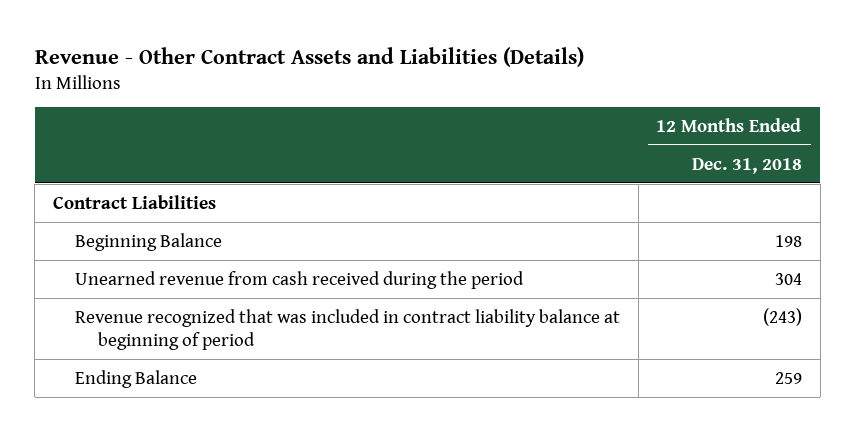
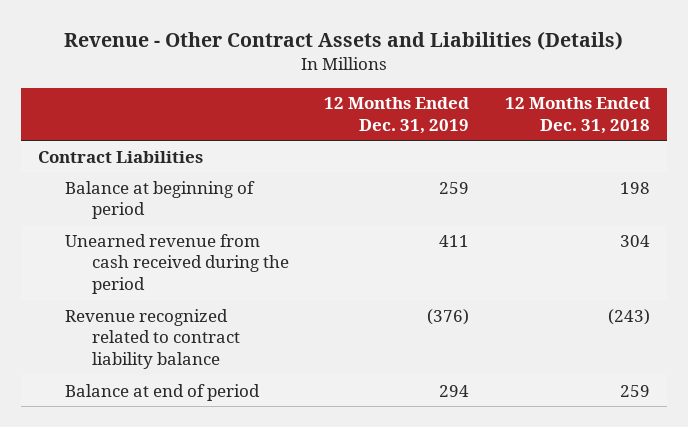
- | 12 Months Ended Dec. 31, 2018
+ | 12 Months Ended Dec. 31, 2019 | 12 Months Ended Dec. 31, 2018
- Beginning Balance | 198
+ Balance at beginning of period | 259 | 198
- Revenue recognized that was included in contract liability balance at beginning of period | (243)
- Ending Balance | 259
+ Revenue recognized related to contract liability balance | (376) | (243)
+ Balance at end of period | 294 | 259

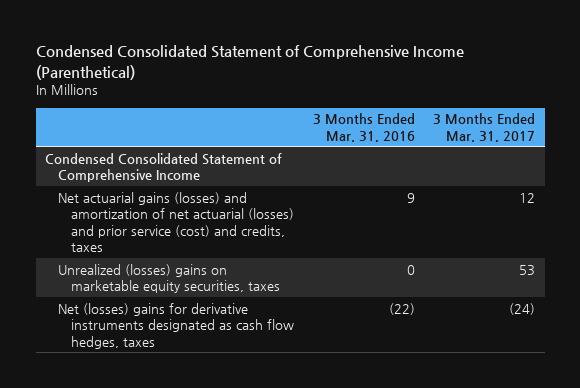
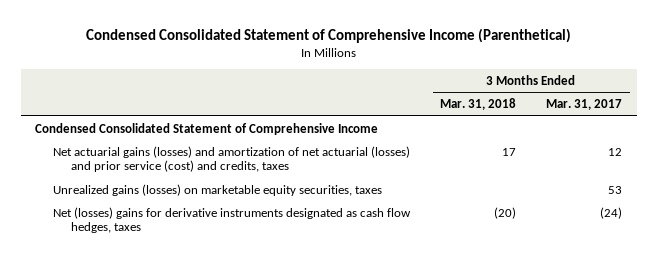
- | 3 Months Ended Mar. 31, 2016 | 3 Months Ended Mar. 31, 2017
+ | 3 Months Ended Mar. 31, 2018 | 3 Months Ended Mar. 31, 2017
- Unrealized (losses) gains on marketable equity securities, taxes | 0 | 53
+ Unrealized gains (losses) on marketable equity securities, taxes | | 53

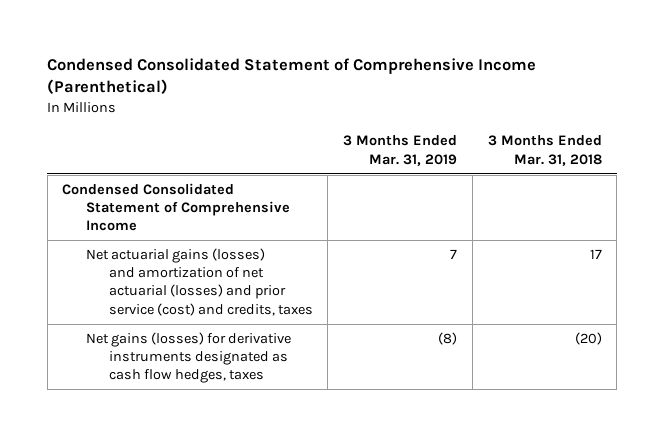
- | 3 Months Ended Mar. 31, 2018 | 3 Months Ended Mar. 31, 2017
+ | 3 Months Ended Mar. 31, 2019 | 3 Months Ended Mar. 31, 2018
- Unrealized gains (losses) on marketable equity securities, taxes | | 53
- Net (losses) gains for derivative instruments designated as cash flow hedges, taxes | (20) | (24)
+ Net gains (losses) for derivative instruments designated as cash flow hedges, taxes | (8) | (20)

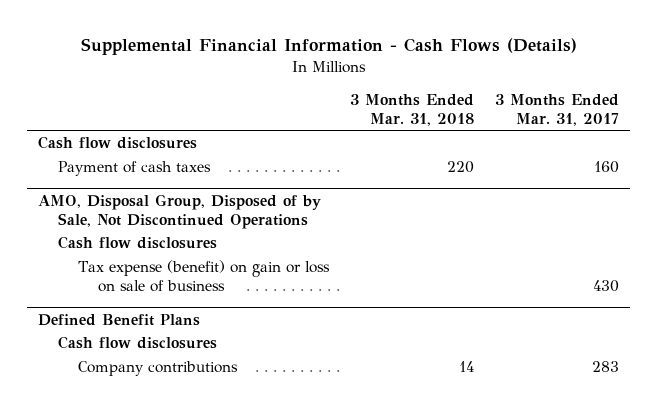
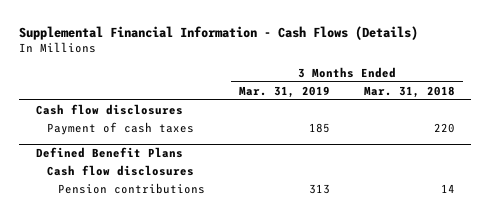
- | 3 Months Ended Mar. 31, 2018 | 3 Months Ended Mar. 31, 2017
+ | 3 Months Ended Mar. 31, 2019 | 3 Months Ended Mar. 31, 2018
- AMO, Disposal Group, Disposed of by Sale, Not Discontinued Operations
- Cash flow disclosures
- Tax expense (benefit) on gain or loss on sale of business | | 430
@ Defined Benefit Plans
- Company contributions | 14 | 283
+ Pension contributions | 313 | 14

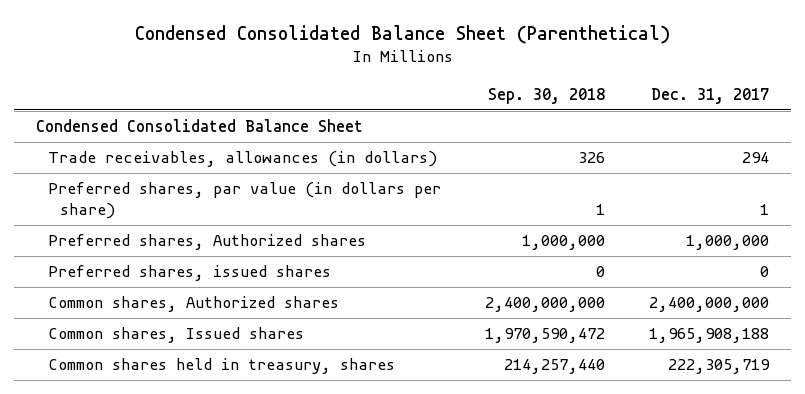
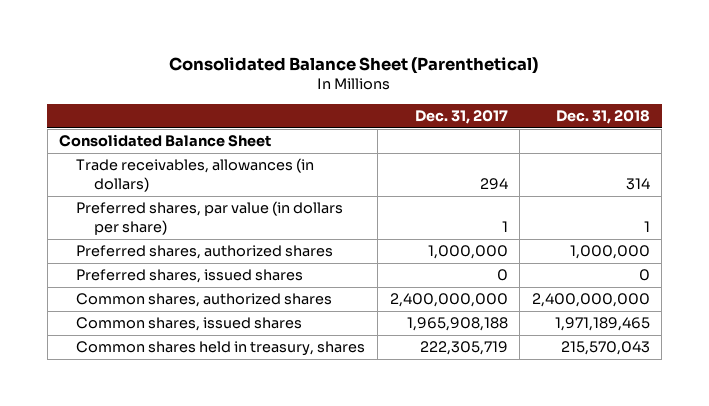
- Condensed Consolidated Balance Sheet (Parenthetical)
+ Consolidated Balance Sheet (Parenthetical)
- | Sep. 30, 2018 | Dec. 31, 2017
+ | Dec. 31, 2017 | Dec. 31, 2018
- Condensed Consolidated Balance Sheet
+ Consolidated Balance Sheet
- Preferred shares, Authorized shares | 1,000,000 | 1,000,000
+ Preferred shares, authorized shares | 1,000,000 | 1,000,000
- Common shares, Authorized shares | 2,400,000,000 | 2,400,000,000
- Common shares, Issued shares | 1,970,590,472 | 1,965,908,188
+ Common shares, authorized shares | 2,400,000,000 | 2,400,000,000
+ Common shares, issued shares | 1,965,908,188 | 1,971,189,465

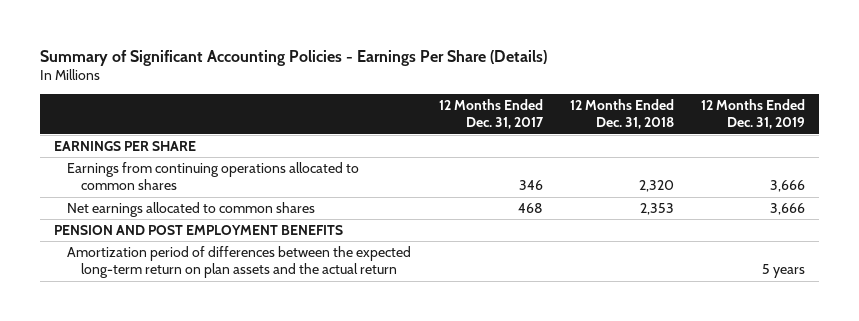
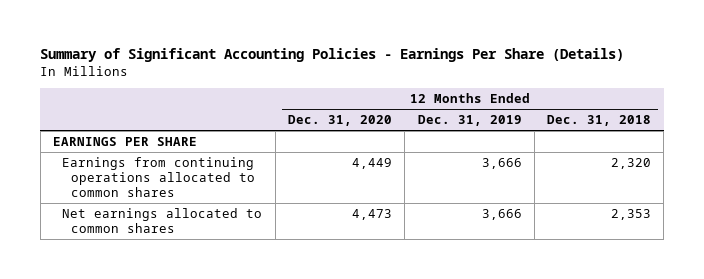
- | 12 Months Ended Dec. 31, 2017 | 12 Months Ended Dec. 31, 2018 | 12 Months Ended Dec. 31, 2019
+ | 12 Months Ended Dec. 31, 2020 | 12 Months Ended Dec. 31, 2019 | 12 Months Ended Dec. 31, 2018
- PENSION AND POST EMPLOYMENT BENEFITS
- Amortization period of differences between the expected long-term return on plan assets and the actual return | | | 5 years

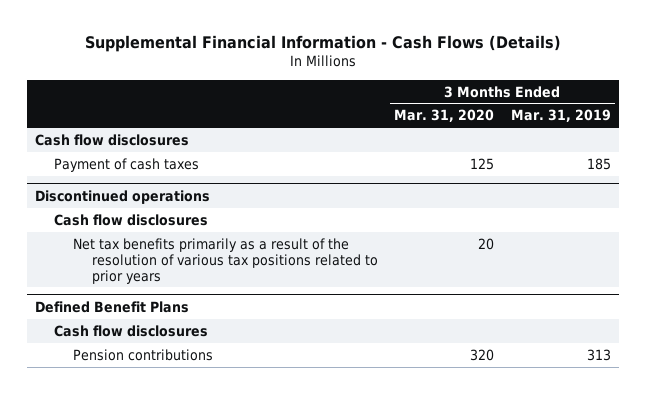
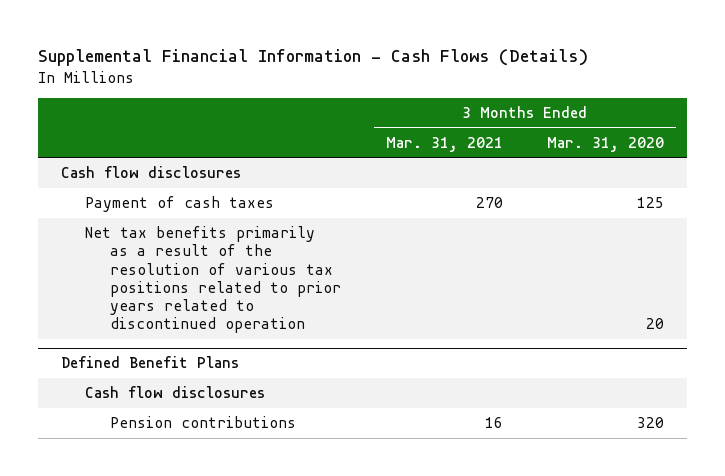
- | 3 Months Ended Mar. 31, 2020 | 3 Months Ended Mar. 31, 2019
+ | 3 Months Ended Mar. 31, 2021 | 3 Months Ended Mar. 31, 2020
- Discontinued operations
- Cash flow disclosures
- Net tax benefits primarily as a result of the resolution of various tax positions related to prior years | 20 |
+ Net tax benefits primarily as a result of the resolution of various tax positions related to prior years related to discontinued operation | | 20

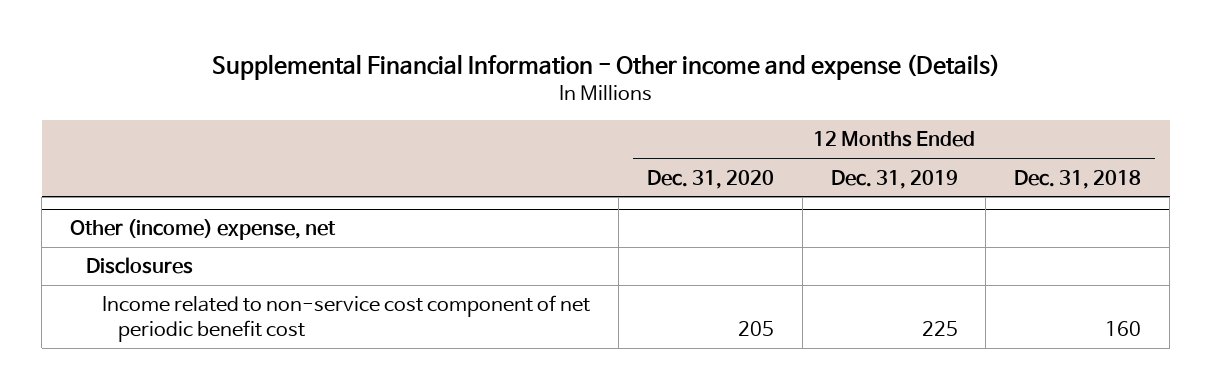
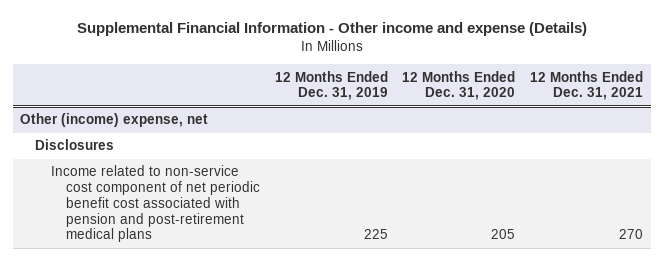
- | 12 Months Ended Dec. 31, 2020 | 12 Months Ended Dec. 31, 2019 | 12 Months Ended Dec. 31, 2018
+ | 12 Months Ended Dec. 31, 2019 | 12 Months Ended Dec. 31, 2020 | 12 Months Ended Dec. 31, 2021
@ Other (income) expense, net
- Income related to non-service cost component of net periodic benefit cost | 205 | 225 | 160
+ Income related to non-service cost component of net periodic benefit cost associated with pension and post-retirement medical plans | 225 | 205 | 270

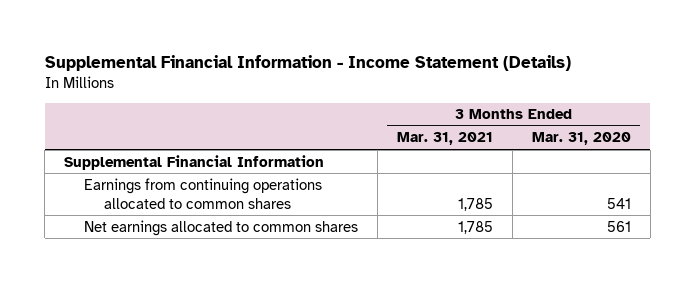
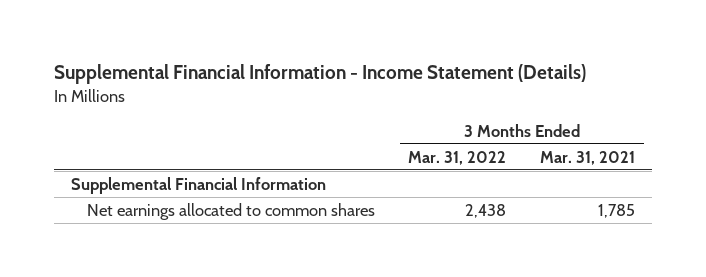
- | 3 Months Ended Mar. 31, 2021 | 3 Months Ended Mar. 31, 2020
+ | 3 Months Ended Mar. 31, 2022 | 3 Months Ended Mar. 31, 2021
- Earnings from continuing operations allocated to common shares | 1,785 | 541

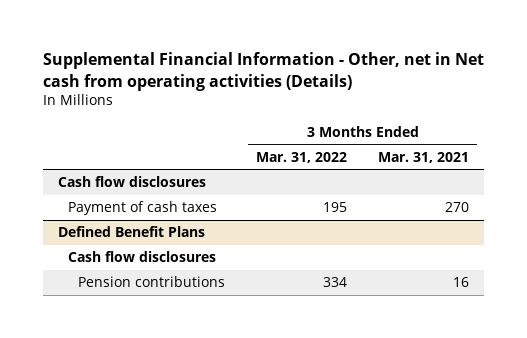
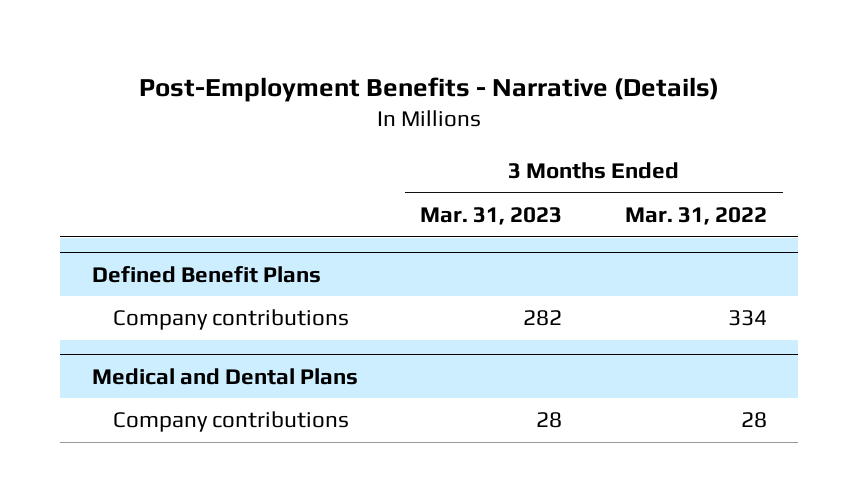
- Supplemental Financial Information - Other, net in Net cash from operating activities (Details)
+ Post-Employment Benefits - Narrative (Details)
- | 3 Months Ended Mar. 31, 2022 | 3 Months Ended Mar. 31, 2021
+ | 3 Months Ended Mar. 31, 2023 | 3 Months Ended Mar. 31, 2022
- Cash flow disclosures
- Payment of cash taxes | 195 | 270
@ Defined Benefit Plans
- Cash flow disclosures
- Pension contributions | 334 | 16
+ Company contributions | 282 | 334
+ Medical and Dental Plans
+ Company contributions | 28 | 28

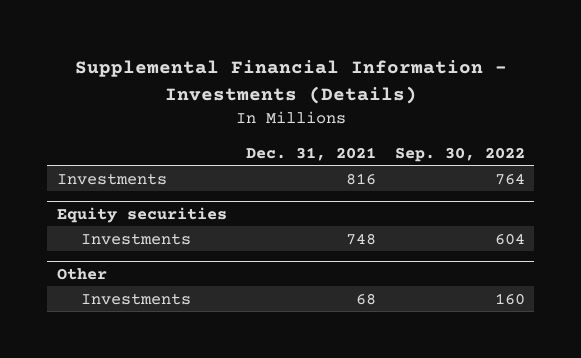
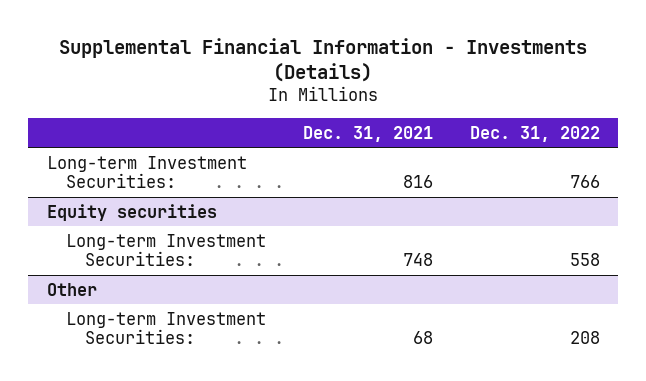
- | Dec. 31, 2021 | Sep. 30, 2022
+ | Dec. 31, 2021 | Dec. 31, 2022
- Investments | 816 | 764
+ Long-term Investment Securities: | 816 | 766
@ Equity securities
- Investments | 748 | 604
+ Long-term Investment Securities: | 748 | 558
@ Other
- Investments | 68 | 160
+ Long-term Investment Securities: | 68 | 208

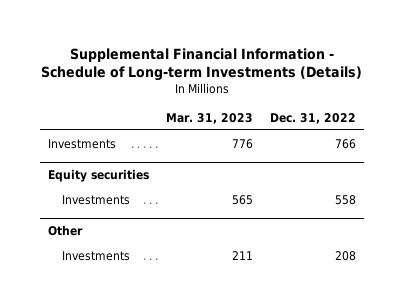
- Supplemental Financial Information - Investments (Details)
+ Supplemental Financial Information - Schedule of Long-term Investments (Details)
- | Dec. 31, 2021 | Dec. 31, 2022
+ | Mar. 31, 2023 | Dec. 31, 2022
- Long-term Investment Securities: | 816 | 766
+ Investments | 776 | 766
@ Equity securities
- Long-term Investment Securities: | 748 | 558
+ Investments | 565 | 558
@ Other
- Long-term Investment Securities: | 68 | 208
+ Investments | 211 | 208

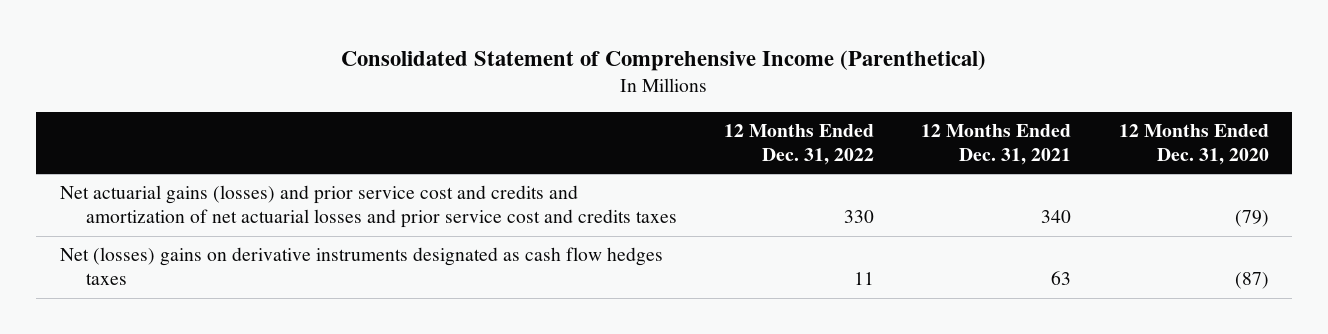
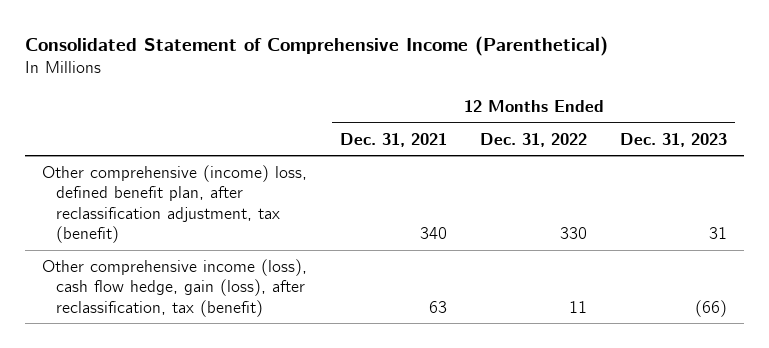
- | 12 Months Ended Dec. 31, 2022 | 12 Months Ended Dec. 31, 2021 | 12 Months Ended Dec. 31, 2020
+ | 12 Months Ended Dec. 31, 2021 | 12 Months Ended Dec. 31, 2022 | 12 Months Ended Dec. 31, 2023
- Net actuarial gains (losses) and prior service cost and credits and amortization of net actuarial losses and prior service cost and credits taxes | 330 | 340 | (79)
- Net (losses) gains on derivative instruments designated as cash flow hedges taxes | 11 | 63 | (87)
+ Other comprehensive (income) loss, defined benefit plan, after reclassification adjustment, tax (benefit) | 340 | 330 | 31
+ Other comprehensive income (loss), cash flow hedge, gain (loss), after reclassification, tax (benefit) | 63 | 11 | (66)

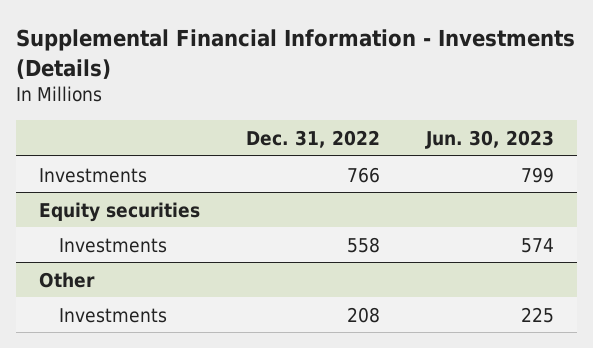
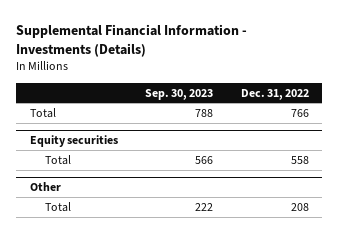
- | Dec. 31, 2022 | Jun. 30, 2023
+ | Sep. 30, 2023 | Dec. 31, 2022
- Investments | 766 | 799
+ Total | 788 | 766
@ Equity securities
- Investments | 558 | 574
+ Total | 566 | 558
@ Other
- Investments | 208 | 225
+ Total | 222 | 208

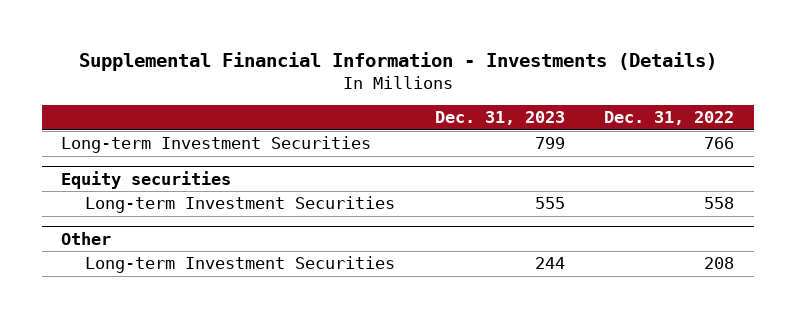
- | Sep. 30, 2023 | Dec. 31, 2022
+ | Dec. 31, 2023 | Dec. 31, 2022
- Total | 788 | 766
+ Long-term Investment Securities | 799 | 766
@ Equity securities
- Total | 566 | 558
+ Long-term Investment Securities | 555 | 558
@ Other
- Total | 222 | 208
+ Long-term Investment Securities | 244 | 208

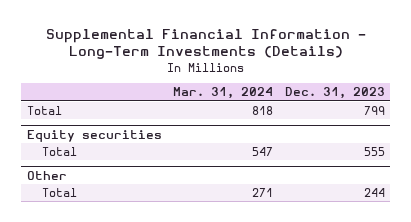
- Supplemental Financial Information - Investments (Details)
+ Supplemental Financial Information - Long-Term Investments (Details)
- | Dec. 31, 2023 | Dec. 31, 2022
+ | Mar. 31, 2024 | Dec. 31, 2023
- Long-term Investment Securities | 799 | 766
+ Total | 818 | 799
@ Equity securities
- Long-term Investment Securities | 555 | 558
+ Total | 547 | 555
@ Other
- Long-term Investment Securities | 244 | 208
+ Total | 271 | 244

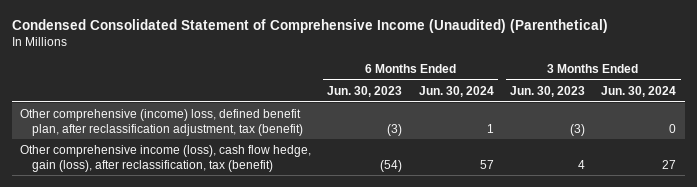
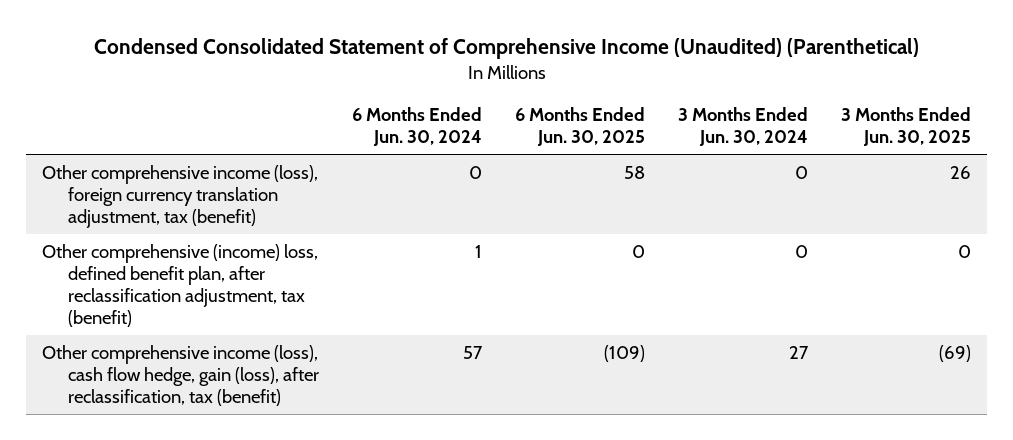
- | 6 Months Ended Jun. 30, 2023 | 6 Months Ended Jun. 30, 2024 | 3 Months Ended Jun. 30, 2023 | 3 Months Ended Jun. 30, 2024
+ | 6 Months Ended Jun. 30, 2024 | 6 Months Ended Jun. 30, 2025 | 3 Months Ended Jun. 30, 2024 | 3 Months Ended Jun. 30, 2025
+ Other comprehensive income (loss), foreign currency translation adjustment, tax (benefit) | 0 | 58 | 0 | 26

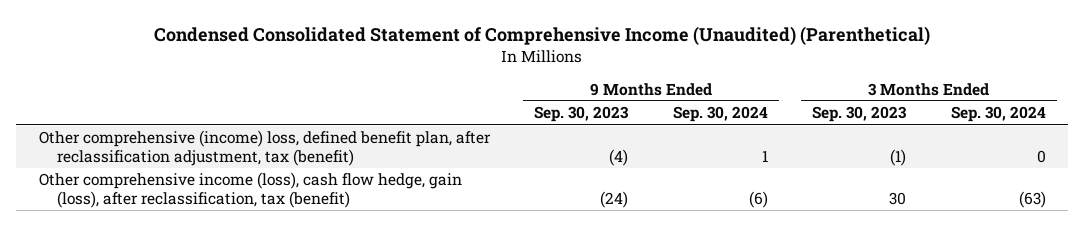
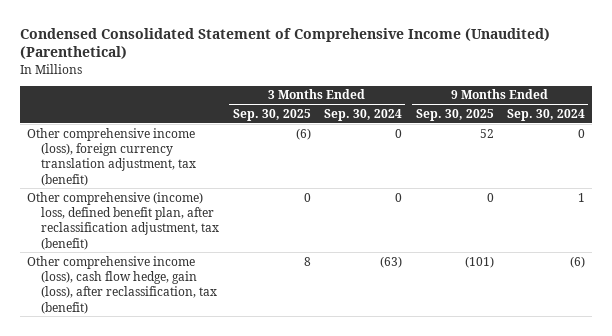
- | 9 Months Ended Sep. 30, 2023 | 9 Months Ended Sep. 30, 2024 | 3 Months Ended Sep. 30, 2023 | 3 Months Ended Sep. 30, 2024
+ | 3 Months Ended Sep. 30, 2025 | 3 Months Ended Sep. 30, 2024 | 9 Months Ended Sep. 30, 2025 | 9 Months Ended Sep. 30, 2024
+ Other comprehensive income (loss), foreign currency translation adjustment, tax (benefit) | (6) | 0 | 52 | 0

